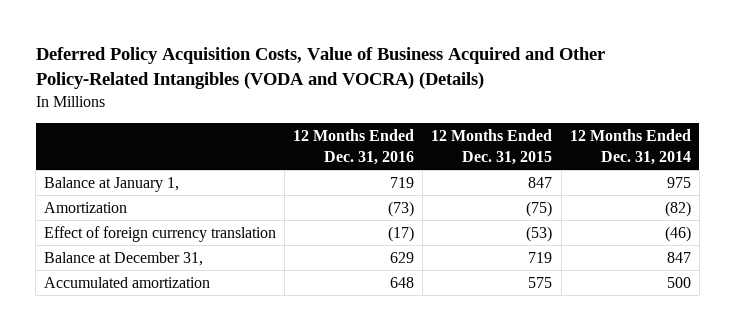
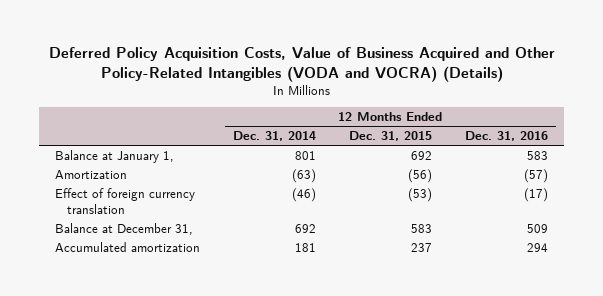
- | 12 Months Ended Dec. 31, 2016 | 12 Months Ended Dec. 31, 2015 | 12 Months Ended Dec. 31, 2014
+ | 12 Months Ended Dec. 31, 2014 | 12 Months Ended Dec. 31, 2015 | 12 Months Ended Dec. 31, 2016
- Balance at January 1, | 719 | 847 | 975
- Amortization | (73) | (75) | (82)
+ Balance at January 1, | 801 | 692 | 583
+ Amortization | (63) | (56) | (57)
- Balance at December 31, | 629 | 719 | 847
- Accumulated amortization | 648 | 575 | 500
+ Balance at December 31, | 692 | 583 | 509
+ Accumulated amortization | 181 | 237 | 294

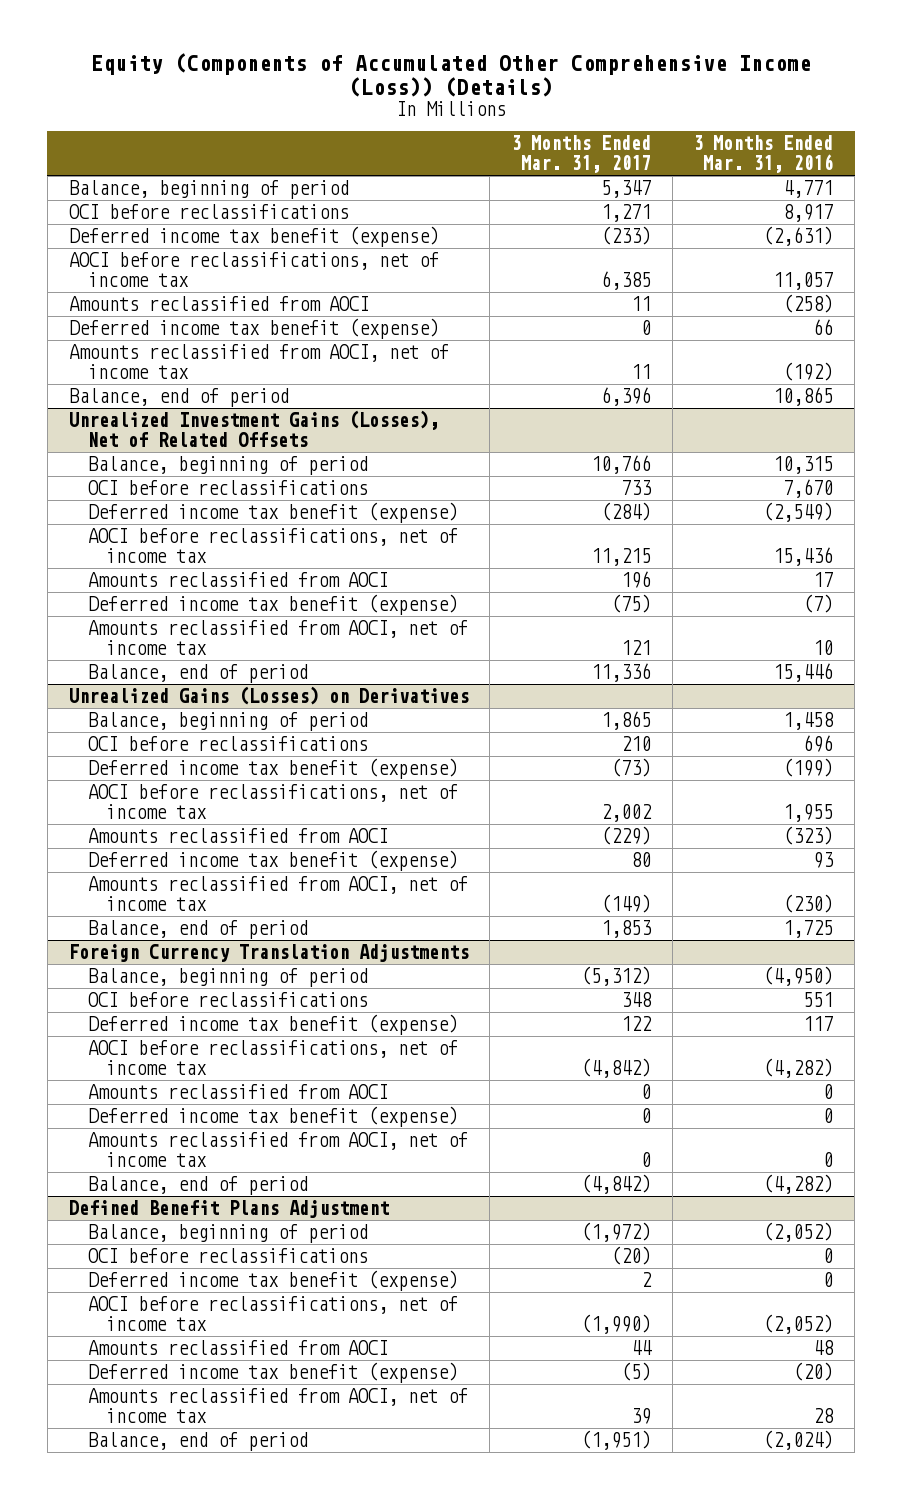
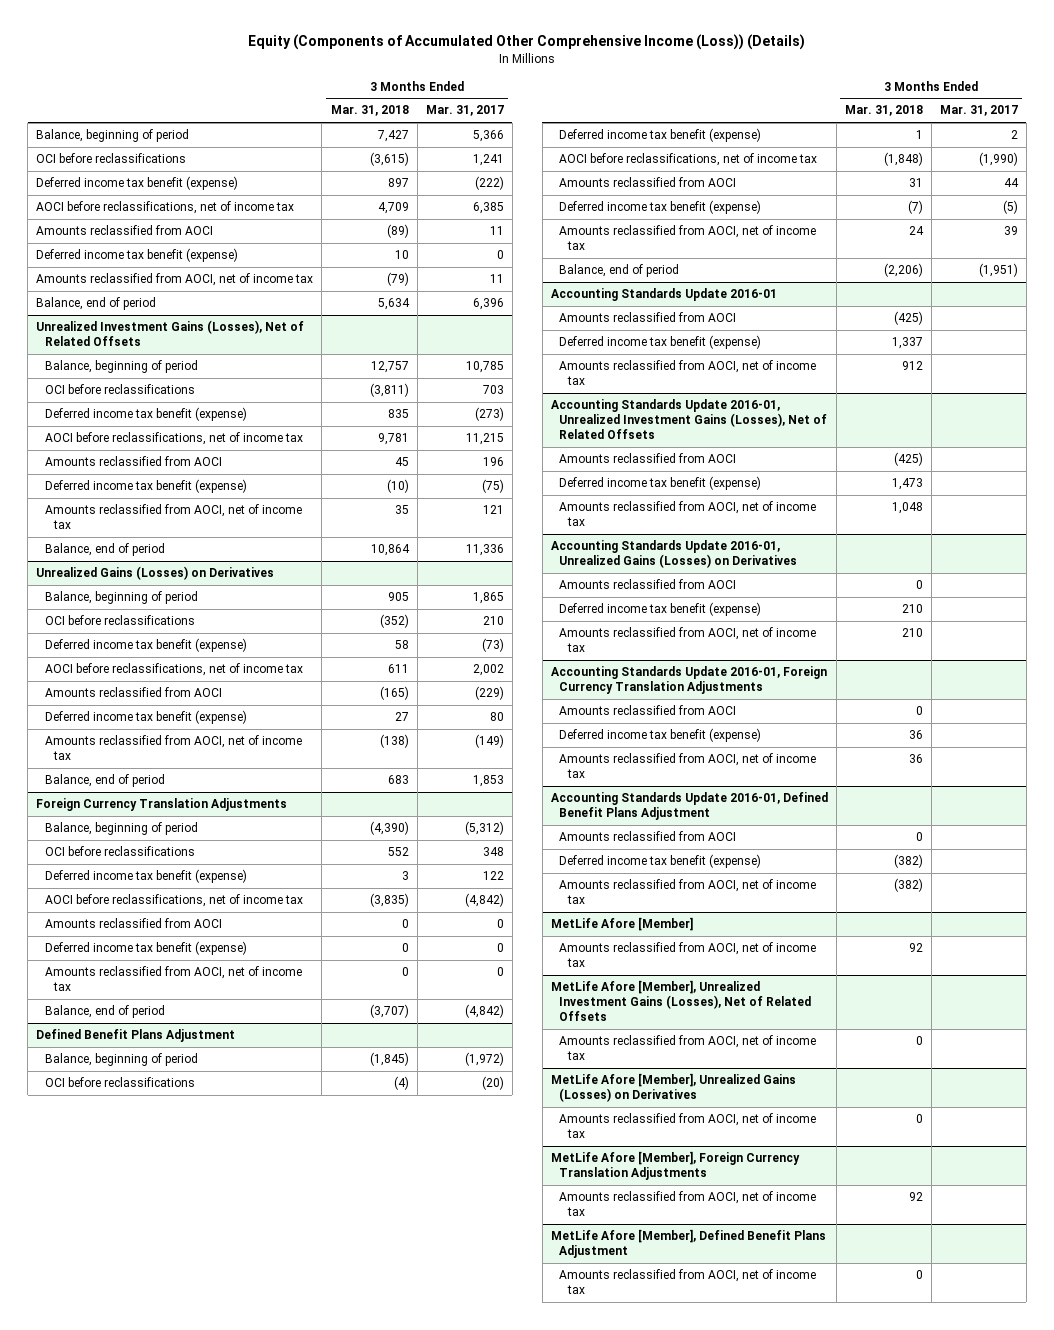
- | 3 Months Ended Mar. 31, 2017 | 3 Months Ended Mar. 31, 2016
+ | 3 Months Ended Mar. 31, 2018 | 3 Months Ended Mar. 31, 2017
- Balance, beginning of period | 5,347 | 4,771
- OCI before reclassifications | 1,271 | 8,917
- Deferred income tax benefit (expense) | (233) | (2,631)
+ Balance, beginning of period | 7,427 | 5,366
+ OCI before reclassifications | (3,615) | 1,241
+ Deferred income tax benefit (expense) | 897 | (222)
@ Unrealized Investment Gains (Losses), Net of Related Offsets
- Balance, beginning of period | 10,766 | 10,315
- OCI before reclassifications | 733 | 7,670
- Deferred income tax benefit (expense) | (284) | (2,549)
+ Balance, beginning of period | 12,757 | 10,785
+ OCI before reclassifications | (3,811) | 703
+ Deferred income tax benefit (expense) | 835 | (273)
+ Accounting Standards Update 2016-01
+ Amounts reclassified from AOCI | (425) |
+ Deferred income tax benefit (expense) | 1,337 |
+ Amounts reclassified from AOCI, net of income tax | 912 |
+ Accounting Standards Update 2016-01, Unrealized Investment Gains (Losses), Net of Related Offsets
+ Amounts reclassified from AOCI | (425) |
+ Deferred income tax benefit (expense) | 1,473 |
+ Amounts reclassified from AOCI, net of income tax | 1,048 |
+ Accounting Standards Update 2016-01, Unrealized Gains (Losses) on Derivatives
+ Amounts reclassified from AOCI | 0 |
+ Deferred income tax benefit (expense) | 210 |
+ Amounts reclassified from AOCI, net of income tax | 210 |
+ Accounting Standards Update 2016-01, Foreign Currency Translation Adjustments
+ Amounts reclassified from AOCI | 0 |
+ Deferred income tax benefit (expense) | 36 |
+ Amounts reclassified from AOCI, net of income tax | 36 |
+ Accounting Standards Update 2016-01, Defined Benefit Plans Adjustment
+ Amounts reclassified from AOCI | 0 |
+ Deferred income tax benefit (expense) | (382) |
+ Amounts reclassified from AOCI, net of income tax | (382) |
+ MetLife Afore [Member]
+ Amounts reclassified from AOCI, net of income tax | 92 |
+ MetLife Afore [Member], Unrealized Investment Gains (Losses), Net of Related Offsets
+ Amounts reclassified from AOCI, net of income tax | 0 |
+ MetLife Afore [Member], Unrealized Gains (Losses) on Derivatives
+ Amounts reclassified from AOCI, net of income tax | 0 |
+ MetLife Afore [Member], Foreign Currency Translation Adjustments
+ Amounts reclassified from AOCI, net of income tax | 92 |
+ MetLife Afore [Member], Defined Benefit Plans Adjustment
+ Amounts reclassified from AOCI, net of income tax | 0 |

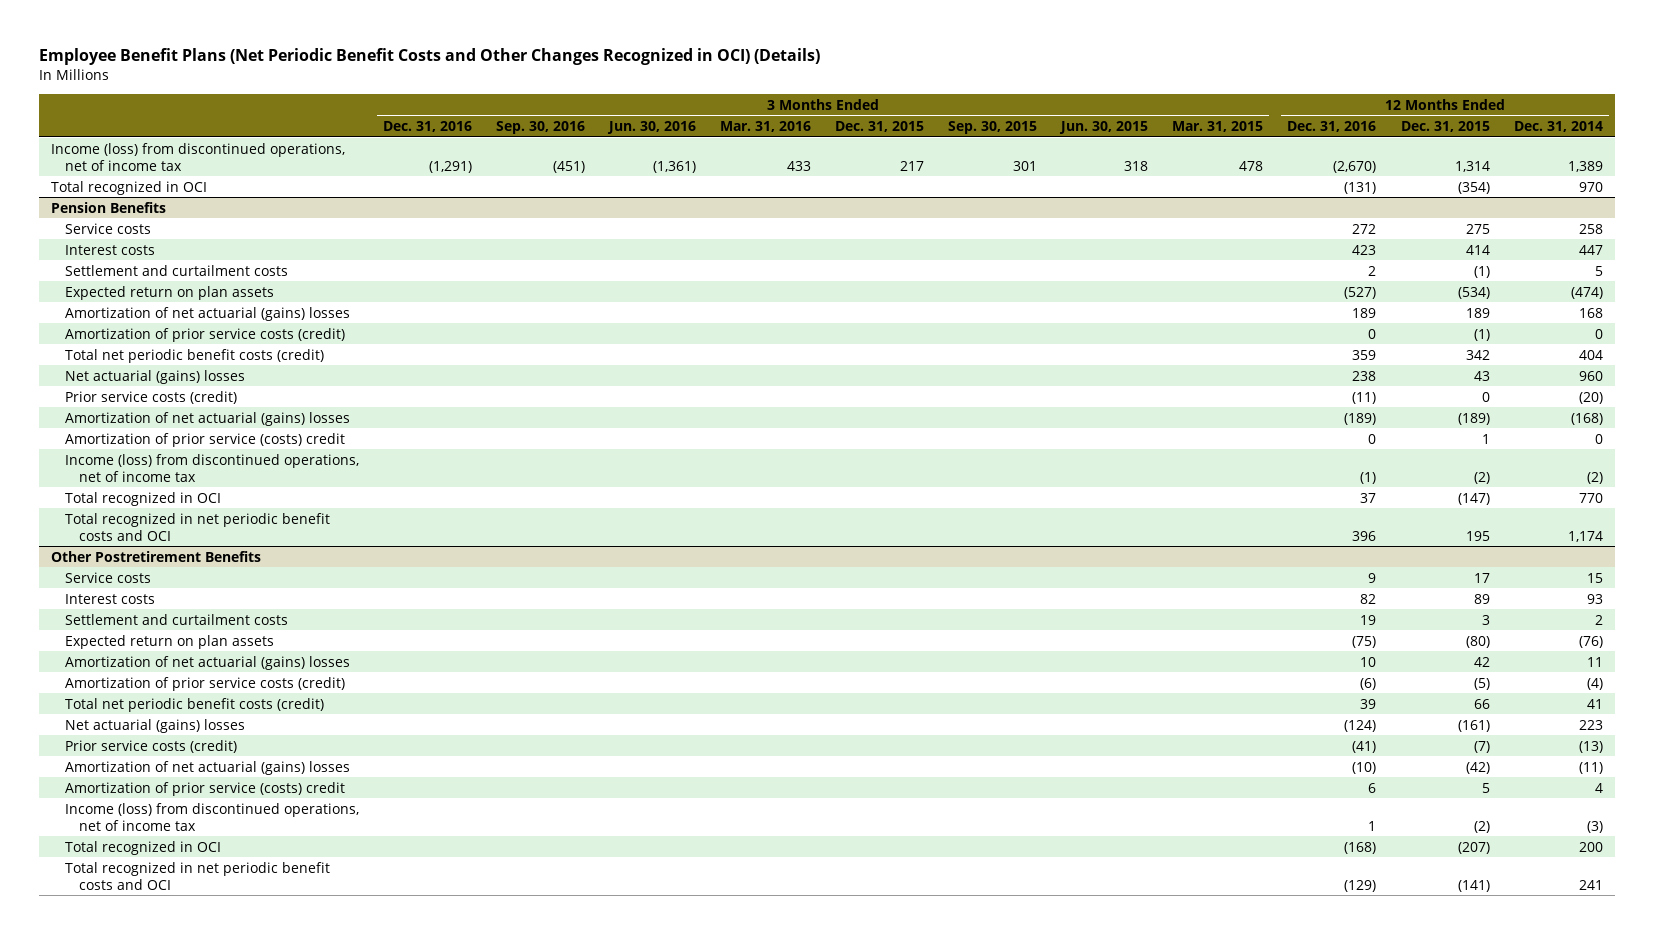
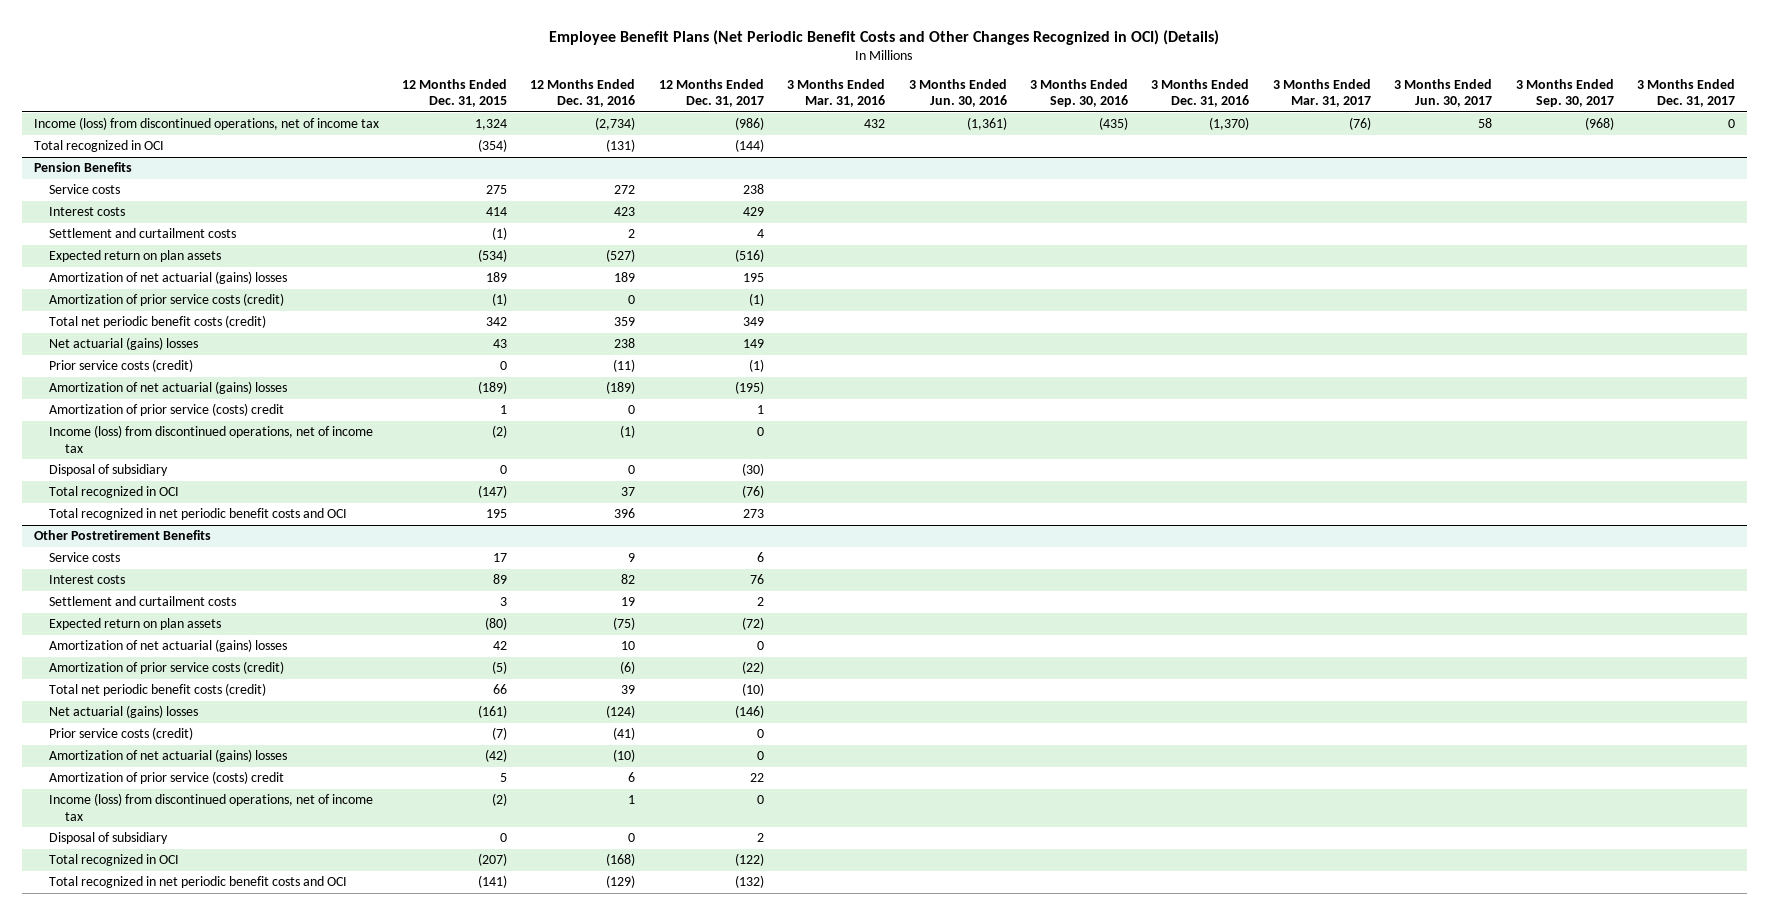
- | 3 Months Ended Dec. 31, 2016 | 3 Months Ended Sep. 30, 2016 | 3 Months Ended Jun. 30, 2016 | 3 Months Ended Mar. 31, 2016 | 3 Months Ended Dec. 31, 2015 | 3 Months Ended Sep. 30, 2015 | 3 Months Ended Jun. 30, 2015 | 3 Months Ended Mar. 31, 2015 | 12 Months Ended Dec. 31, 2016 | 12 Months Ended Dec. 31, 2015 | 12 Months Ended Dec. 31, 2014
+ | 12 Months Ended Dec. 31, 2015 | 12 Months Ended Dec. 31, 2016 | 12 Months Ended Dec. 31, 2017 | 3 Months Ended Mar. 31, 2016 | 3 Months Ended Jun. 30, 2016 | 3 Months Ended Sep. 30, 2016 | 3 Months Ended Dec. 31, 2016 | 3 Months Ended Mar. 31, 2017 | 3 Months Ended Jun. 30, 2017 | 3 Months Ended Sep. 30, 2017 | 3 Months Ended Dec. 31, 2017
- Income (loss) from discontinued operations, net of income tax | (1,291) | (451) | (1,361) | 433 | 217 | 301 | 318 | 478 | (2,670) | 1,314 | 1,389
+ Income (loss) from discontinued operations, net of income tax | 1,324 | (2,734) | (986) | 432 | (1,361) | (435) | (1,370) | (76) | 58 | (968) | 0
@ Pension Benefits
+ Disposal of subsidiary | 0 | 0 | (30) | | | | | | | |
@ Other Postretirement Benefits
+ Disposal of subsidiary | 0 | 0 | 2 | | | | | | | |

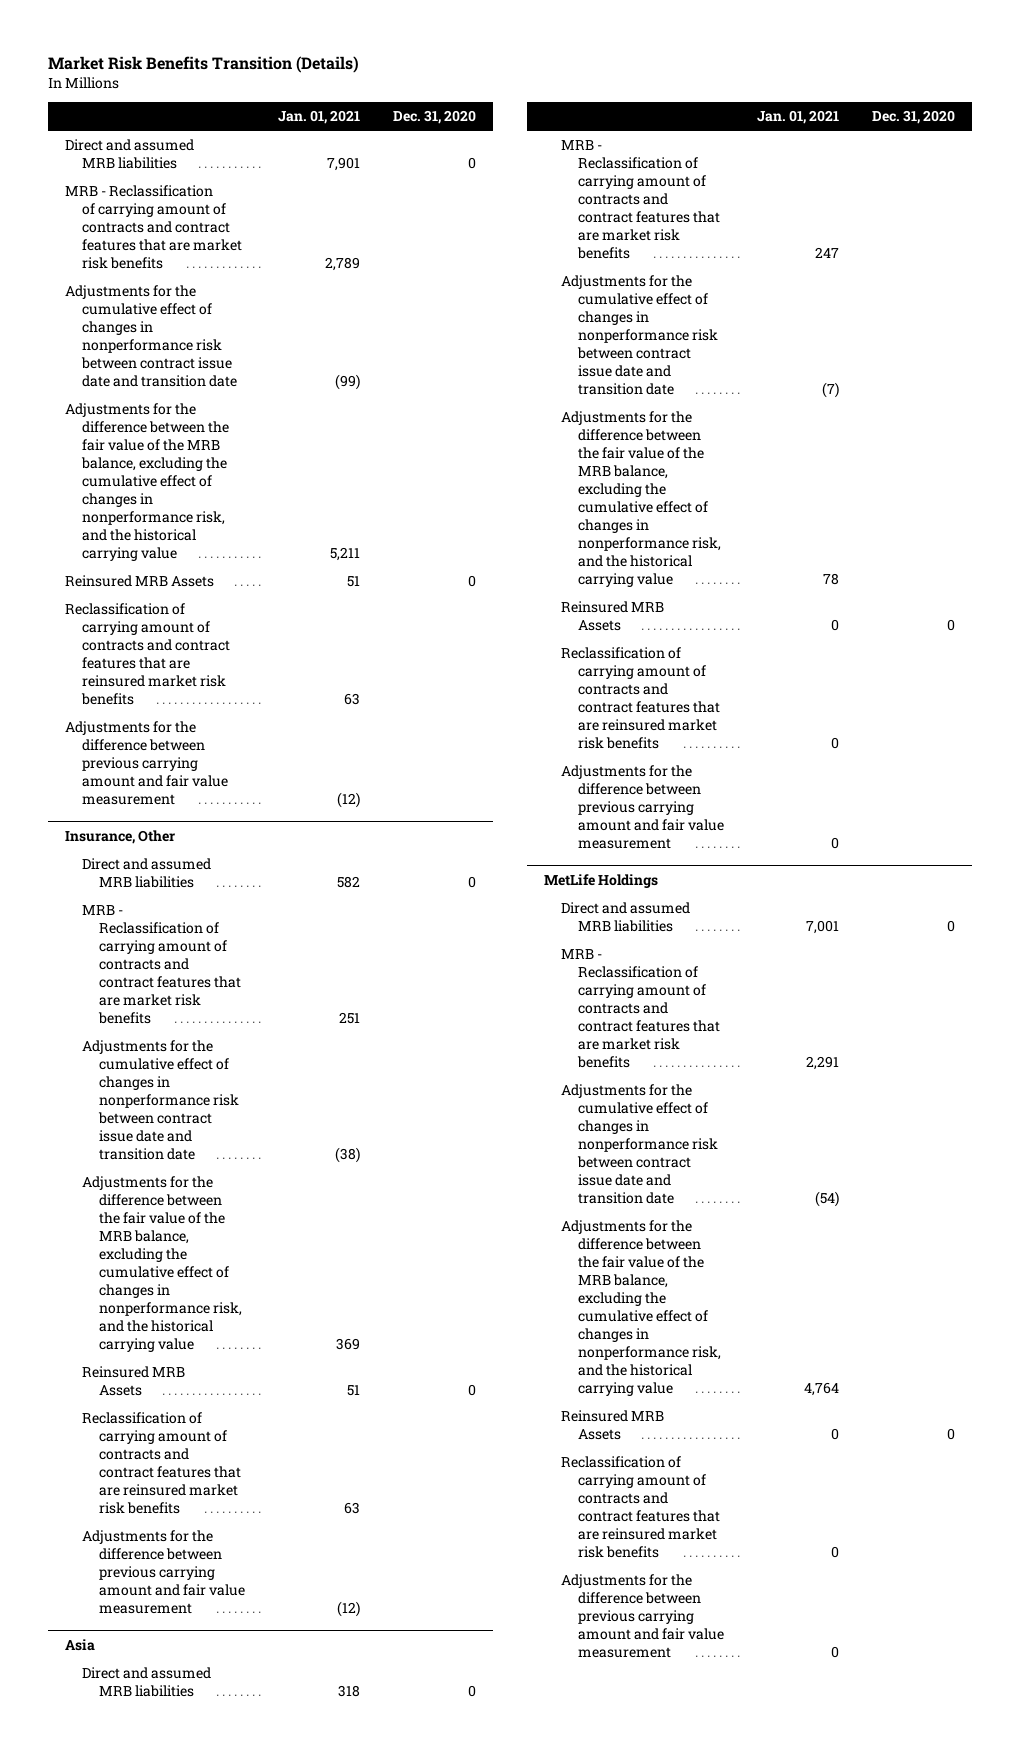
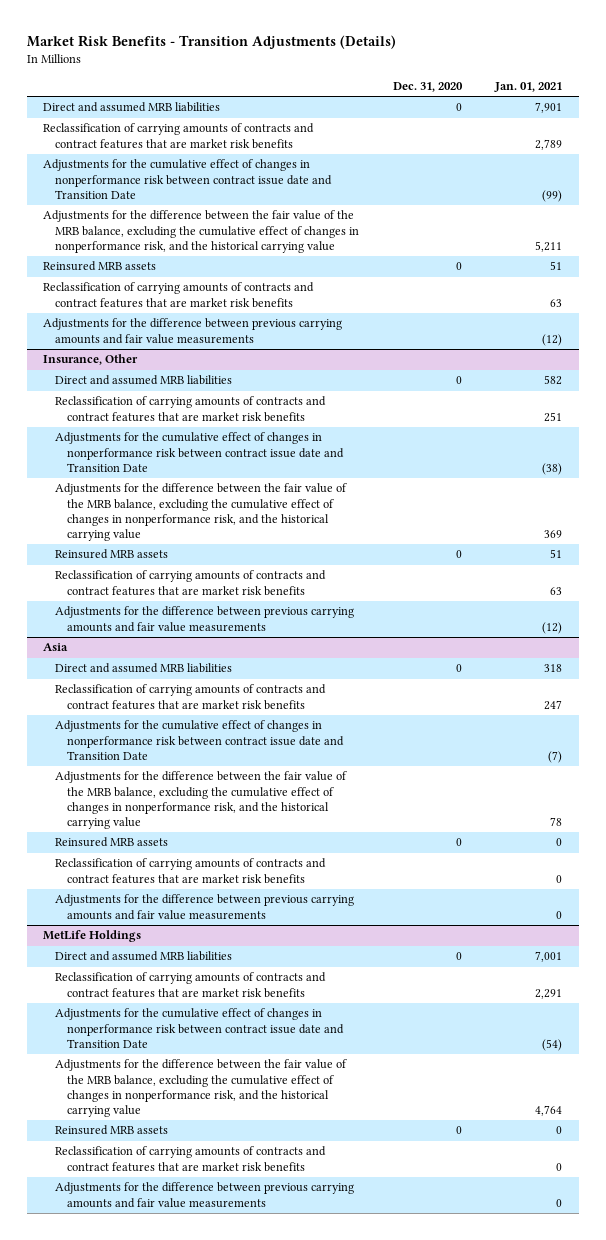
- Market Risk Benefits Transition (Details)
+ Market Risk Benefits - Transition Adjustments (Details)
- | Jan. 01, 2021 | Dec. 31, 2020
+ | Dec. 31, 2020 | Jan. 01, 2021
- MRB - Reclassification of carrying amount of contracts and contract features that are market risk benefits | 2,789 |
- Adjustments for the cumulative effect of changes in nonperformance risk between contract issue date and transition date | (99) |
+ Reclassification of carrying amounts of contracts and contract features that are market risk benefits | | 2,789
+ Adjustments for the cumulative effect of changes in nonperformance risk between contract issue date and Transition Date | | (99)
- Reinsured MRB Assets | 51 | 0
- Reclassification of carrying amount of contracts and contract features that are reinsured market risk benefits | 63 |
- Adjustments for the difference between previous carrying amount and fair value measurement | (12) |
+ Reinsured MRB assets | 0 | 51
+ Reclassification of carrying amounts of contracts and contract features that are market risk benefits | | 63
+ Adjustments for the difference between previous carrying amounts and fair value measurements | | (12)
@ Insurance, Other
- MRB - Reclassification of carrying amount of contracts and contract features that are market risk benefits | 251 |
- Adjustments for the cumulative effect of changes in nonperformance risk between contract issue date and transition date | (38) |
+ Reclassification of carrying amounts of contracts and contract features that are market risk benefits | | 251
+ Adjustments for the cumulative effect of changes in nonperformance risk between contract issue date and Transition Date | | (38)
- Reinsured MRB Assets | 51 | 0
- Reclassification of carrying amount of contracts and contract features that are reinsured market risk benefits | 63 |
- Adjustments for the difference between previous carrying amount and fair value measurement | (12) |
+ Reinsured MRB assets | 0 | 51
+ Reclassification of carrying amounts of contracts and contract features that are market risk benefits | | 63
+ Adjustments for the difference between previous carrying amounts and fair value measurements | | (12)
@ Asia
- MRB - Reclassification of carrying amount of contracts and contract features that are market risk benefits | 247 |
- Adjustments for the cumulative effect of changes in nonperformance risk between contract issue date and transition date | (7) |
+ Reclassification of carrying amounts of contracts and contract features that are market risk benefits | | 247
+ Adjustments for the cumulative effect of changes in nonperformance risk between contract issue date and Transition Date | | (7)
- Reinsured MRB Assets | 0 | 0
- Reclassification of carrying amount of contracts and contract features that are reinsured market risk benefits | 0 |
- Adjustments for the difference between previous carrying amount and fair value measurement | 0 |
+ Reinsured MRB assets | 0 | 0
+ Reclassification of carrying amounts of contracts and contract features that are market risk benefits | | 0
+ Adjustments for the difference between previous carrying amounts and fair value measurements | | 0
@ MetLife Holdings
- MRB - Reclassification of carrying amount of contracts and contract features that are market risk benefits | 2,291 |
- Adjustments for the cumulative effect of changes in nonperformance risk between contract issue date and transition date | (54) |
+ Reclassification of carrying amounts of contracts and contract features that are market risk benefits | | 2,291
+ Adjustments for the cumulative effect of changes in nonperformance risk between contract issue date and Transition Date | | (54)
- Reinsured MRB Assets | 0 | 0
- Reclassification of carrying amount of contracts and contract features that are reinsured market risk benefits | 0 |
- Adjustments for the difference between previous carrying amount and fair value measurement | 0 |
+ Reinsured MRB assets | 0 | 0
+ Reclassification of carrying amounts of contracts and contract features that are market risk benefits | | 0
+ Adjustments for the difference between previous carrying amounts and fair value measurements | | 0

